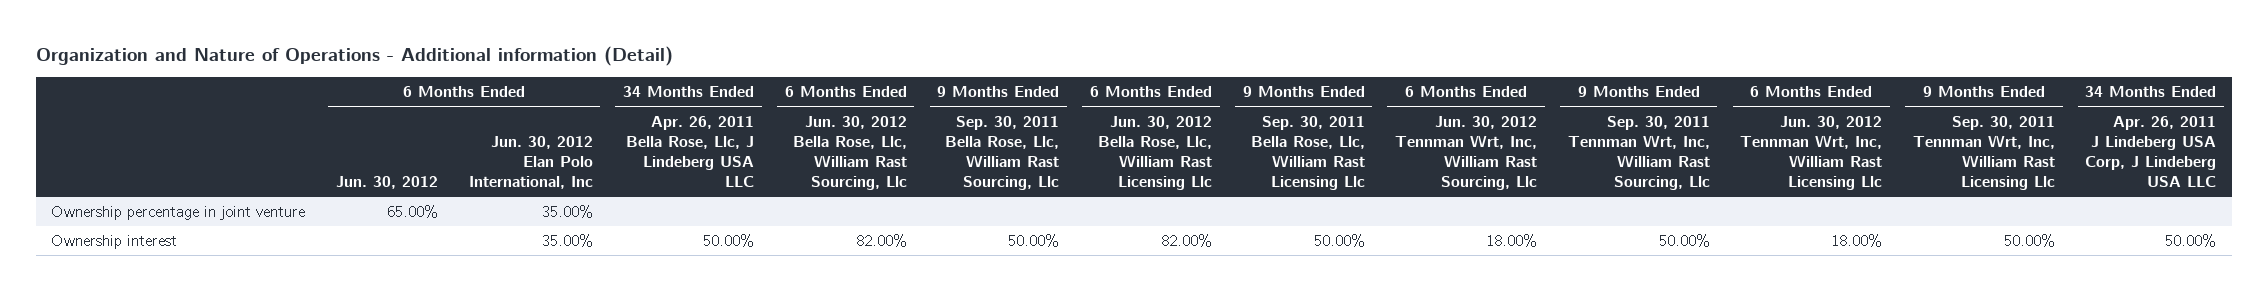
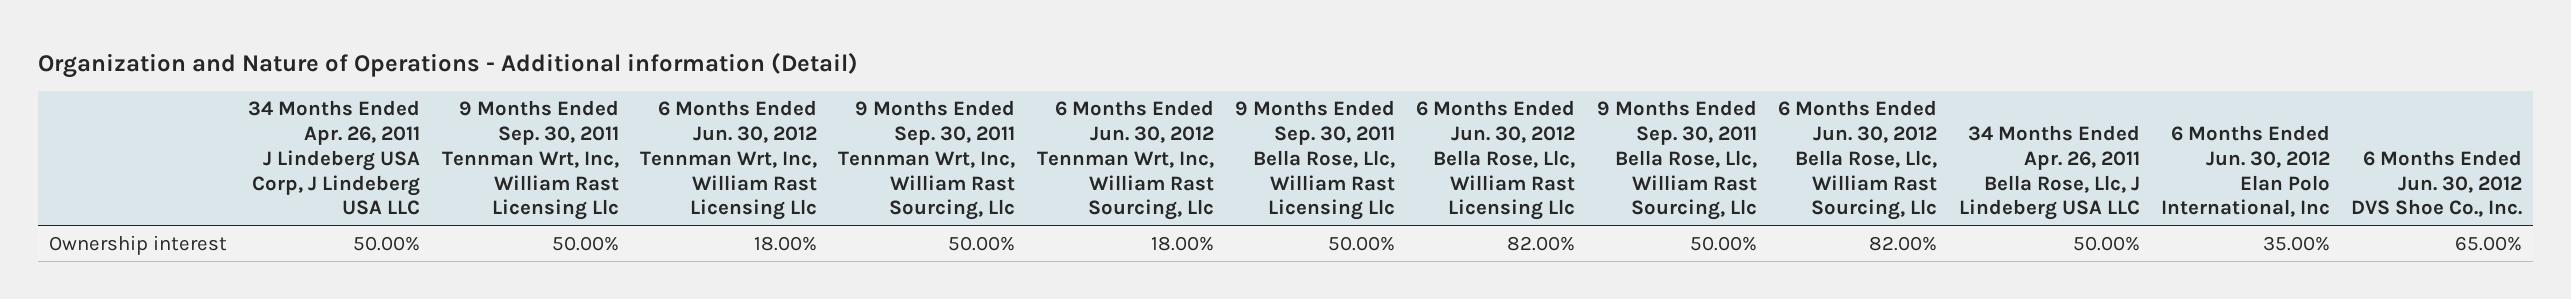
- | 6 Months Ended Jun. 30, 2012 | 6 Months Ended Jun. 30, 2012 Elan Polo International, Inc | 34 Months Ended Apr. 26, 2011 Bella Rose, Llc, J Lindeberg USA LLC | 6 Months Ended Jun. 30, 2012 Bella Rose, Llc, William Rast Sourcing, Llc | 9 Months Ended Sep. 30, 2011 Bella Rose, Llc, William Rast Sourcing, Llc | 6 Months Ended Jun. 30, 2012 Bella Rose, Llc, William Rast Licensing Llc | 9 Months Ended Sep. 30, 2011 Bella Rose, Llc, William Rast Licensing Llc | 6 Months Ended Jun. 30, 2012 Tennman Wrt, Inc, William Rast Sourcing, Llc | 9 Months Ended Sep. 30, 2011 Tennman Wrt, Inc, William Rast Sourcing, Llc | 6 Months Ended Jun. 30, 2012 Tennman Wrt, Inc, William Rast Licensing Llc | 9 Months Ended Sep. 30, 2011 Tennman Wrt, Inc, William Rast Licensing Llc | 34 Months Ended Apr. 26, 2011 J Lindeberg USA Corp, J Lindeberg USA LLC
+ | 34 Months Ended Apr. 26, 2011 J Lindeberg USA Corp, J Lindeberg USA LLC | 9 Months Ended Sep. 30, 2011 Tennman Wrt, Inc, William Rast Licensing Llc | 6 Months Ended Jun. 30, 2012 Tennman Wrt, Inc, William Rast Licensing Llc | 9 Months Ended Sep. 30, 2011 Tennman Wrt, Inc, William Rast Sourcing, Llc | 6 Months Ended Jun. 30, 2012 Tennman Wrt, Inc, William Rast Sourcing, Llc | 9 Months Ended Sep. 30, 2011 Bella Rose, Llc, William Rast Licensing Llc | 6 Months Ended Jun. 30, 2012 Bella Rose, Llc, William Rast Licensing Llc | 9 Months Ended Sep. 30, 2011 Bella Rose, Llc, William Rast Sourcing, Llc | 6 Months Ended Jun. 30, 2012 Bella Rose, Llc, William Rast Sourcing, Llc | 34 Months Ended Apr. 26, 2011 Bella Rose, Llc, J Lindeberg USA LLC | 6 Months Ended Jun. 30, 2012 Elan Polo International, Inc | 6 Months Ended Jun. 30, 2012 DVS Shoe Co., Inc.
- Ownership percentage in joint venture | 65.00% | 35.00% | | | | | | | | | |

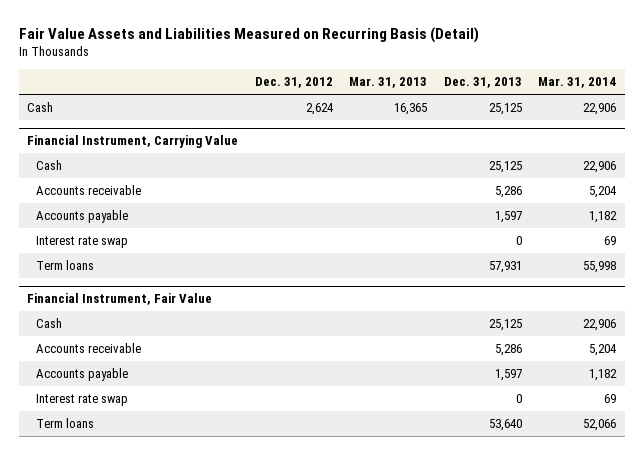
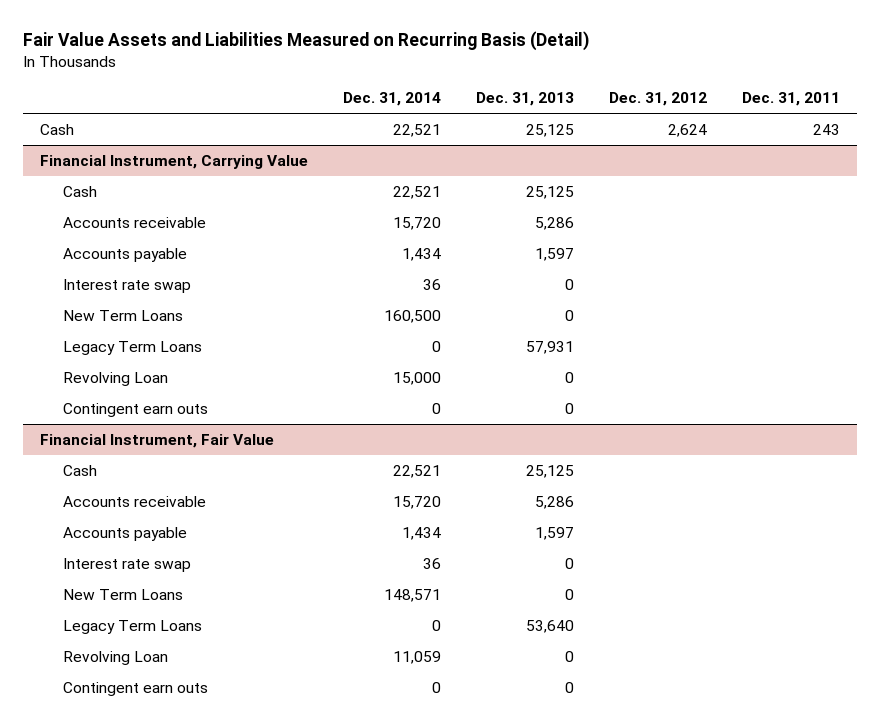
- | Dec. 31, 2012 | Mar. 31, 2013 | Dec. 31, 2013 | Mar. 31, 2014
+ | Dec. 31, 2014 | Dec. 31, 2013 | Dec. 31, 2012 | Dec. 31, 2011
@ Financial Instrument, Carrying Value
- Term loans | | | 57,931 | 55,998
+ New Term Loans | 160,500 | 0 | |
+ Legacy Term Loans | 0 | 57,931 | |
+ Revolving Loan | 15,000 | 0 | |
+ Contingent earn outs | 0 | 0 | |
@ Financial Instrument, Fair Value
- Term loans | | | 53,640 | 52,066
+ New Term Loans | 148,571 | 0 | |
+ Legacy Term Loans | 0 | 53,640 | |
+ Revolving Loan | 11,059 | 0 | |
+ Contingent earn outs | 0 | 0 | |

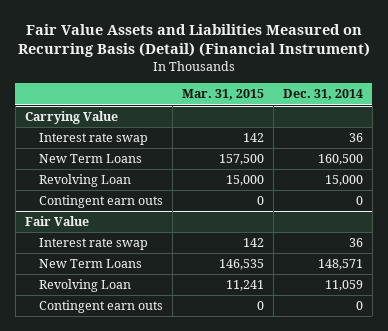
- Fair Value Assets and Liabilities Measured on Recurring Basis (Detail)
+ Fair Value Assets and Liabilities Measured on Recurring Basis (Detail) (Financial Instrument)
- | Dec. 31, 2014 | Dec. 31, 2013 | Dec. 31, 2012 | Dec. 31, 2011
+ | Mar. 31, 2015 | Dec. 31, 2014
- Cash | 22,521 | 25,125 | 2,624 | 243
- Financial Instrument, Carrying Value
- Cash | 22,521 | 25,125 | |
- Accounts receivable | 15,720 | 5,286 | |
- Accounts payable | 1,434 | 1,597 | |
+ Carrying Value
- Legacy Term Loans | 0 | 57,931 | |
- Financial Instrument, Fair Value
- Cash | 22,521 | 25,125 | |
- Accounts receivable | 15,720 | 5,286 | |
- Accounts payable | 1,434 | 1,597 | |
+ Fair Value
- Legacy Term Loans | 0 | 53,640 | |

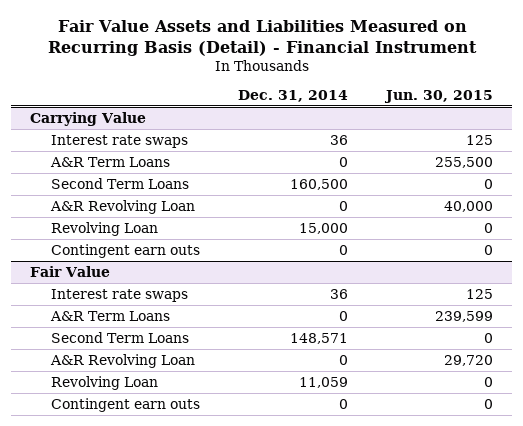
- Fair Value Assets and Liabilities Measured on Recurring Basis (Detail) (Financial Instrument)
+ Fair Value Assets and Liabilities Measured on Recurring Basis (Detail) - Financial Instrument
- | Mar. 31, 2015 | Dec. 31, 2014
+ | Dec. 31, 2014 | Jun. 30, 2015
@ Carrying Value
- Interest rate swap | 142 | 36
- New Term Loans | 157,500 | 160,500
+ Interest rate swaps | 36 | 125
+ A&R Term Loans | 0 | 255,500
+ Second Term Loans | 160,500 | 0
+ A&R Revolving Loan | 0 | 40,000
@ Fair Value
- Interest rate swap | 142 | 36
- New Term Loans | 146,535 | 148,571
+ Interest rate swaps | 36 | 125
+ A&R Term Loans | 0 | 239,599
+ Second Term Loans | 148,571 | 0
+ A&R Revolving Loan | 0 | 29,720

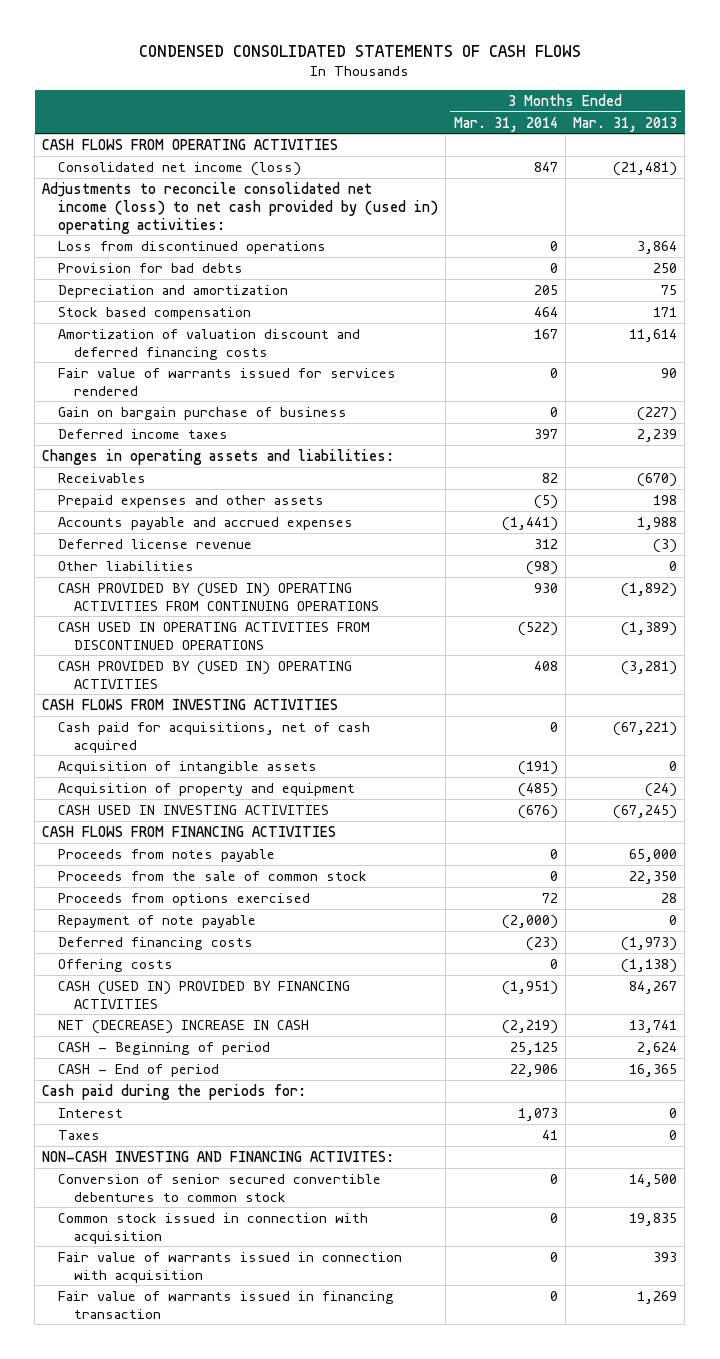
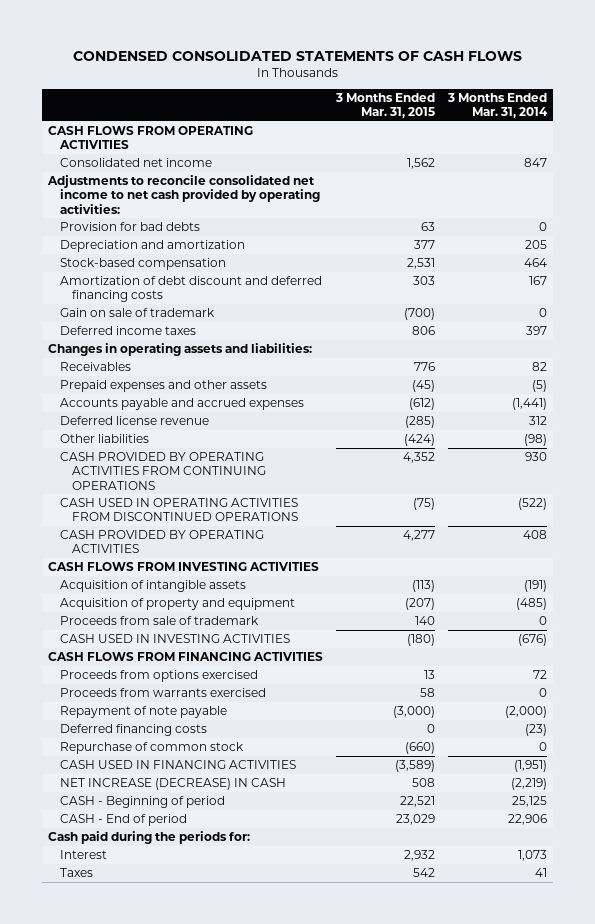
- | 3 Months Ended Mar. 31, 2014 | 3 Months Ended Mar. 31, 2013
+ | 3 Months Ended Mar. 31, 2015 | 3 Months Ended Mar. 31, 2014
- Consolidated net income (loss) | 847 | (21,481)
- Adjustments to reconcile consolidated net income (loss) to net cash provided by (used in) operating activities:
- Loss from discontinued operations | 0 | 3,864
+ Consolidated net income | 1,562 | 847
+ Adjustments to reconcile consolidated net income to net cash provided by operating activities:
- Stock based compensation | 464 | 171
- Amortization of valuation discount and deferred financing costs | 167 | 11,614
- Fair value of warrants issued for services rendered | 0 | 90
- Gain on bargain purchase of business | 0 | (227)
+ Stock-based compensation | 2,531 | 464
+ Amortization of debt discount and deferred financing costs | 303 | 167
+ Gain on sale of trademark | (700) | 0
- CASH PROVIDED BY (USED IN) OPERATING ACTIVITIES FROM CONTINUING OPERATIONS | 930 | (1,892)
+ CASH PROVIDED BY OPERATING ACTIVITIES FROM CONTINUING OPERATIONS | 4,352 | 930
- CASH PROVIDED BY (USED IN) OPERATING ACTIVITIES | 408 | (3,281)
+ CASH PROVIDED BY OPERATING ACTIVITIES | 4,277 | 408
- Cash paid for acquisitions, net of cash acquired | 0 | (67,221)
+ Proceeds from sale of trademark | 140 | 0
- Proceeds from notes payable | 0 | 65,000
- Proceeds from the sale of common stock | 0 | 22,350
+ Proceeds from warrants exercised | 58 | 0
- Offering costs | 0 | (1,138)
- CASH (USED IN) PROVIDED BY FINANCING ACTIVITIES | (1,951) | 84,267
- NET (DECREASE) INCREASE IN CASH | (2,219) | 13,741
+ Repurchase of common stock | (660) | 0
+ CASH USED IN FINANCING ACTIVITIES | (3,589) | (1,951)
+ NET INCREASE (DECREASE) IN CASH | 508 | (2,219)
- NON-CASH INVESTING AND FINANCING ACTIVITES:
- Conversion of senior secured convertible debentures to common stock | 0 | 14,500
- Common stock issued in connection with acquisition | 0 | 19,835
- Fair value of warrants issued in connection with acquisition | 0 | 393
- Fair value of warrants issued in financing transaction | 0 | 1,269

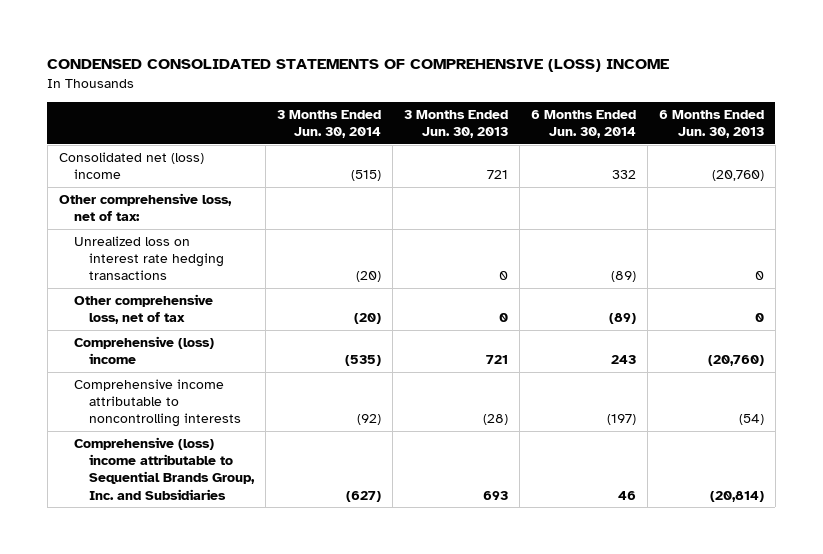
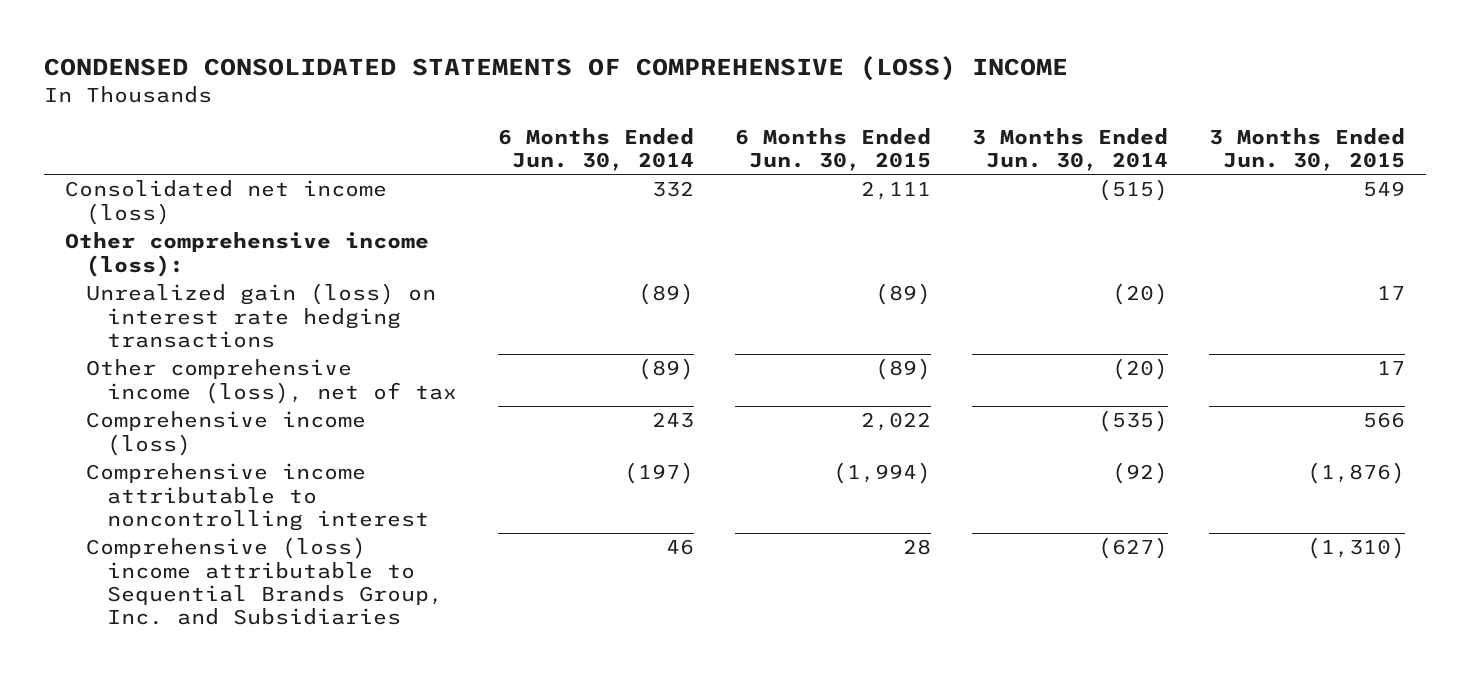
- | 3 Months Ended Jun. 30, 2014 | 3 Months Ended Jun. 30, 2013 | 6 Months Ended Jun. 30, 2014 | 6 Months Ended Jun. 30, 2013
+ | 6 Months Ended Jun. 30, 2014 | 6 Months Ended Jun. 30, 2015 | 3 Months Ended Jun. 30, 2014 | 3 Months Ended Jun. 30, 2015
- Consolidated net (loss) income | (515) | 721 | 332 | (20,760)
- Other comprehensive loss, net of tax:
- Unrealized loss on interest rate hedging transactions | (20) | 0 | (89) | 0
- Other comprehensive loss, net of tax | (20) | 0 | (89) | 0
- Comprehensive (loss) income | (535) | 721 | 243 | (20,760)
- Comprehensive income attributable to noncontrolling interests | (92) | (28) | (197) | (54)
+ Consolidated net income (loss) | 332 | 2,111 | (515) | 549
+ Other comprehensive income (loss):
+ Unrealized gain (loss) on interest rate hedging transactions | (89) | (89) | (20) | 17
+ Other comprehensive income (loss), net of tax | (89) | (89) | (20) | 17
+ Comprehensive income (loss) | 243 | 2,022 | (535) | 566
+ Comprehensive income attributable to noncontrolling interest | (197) | (1,994) | (92) | (1,876)

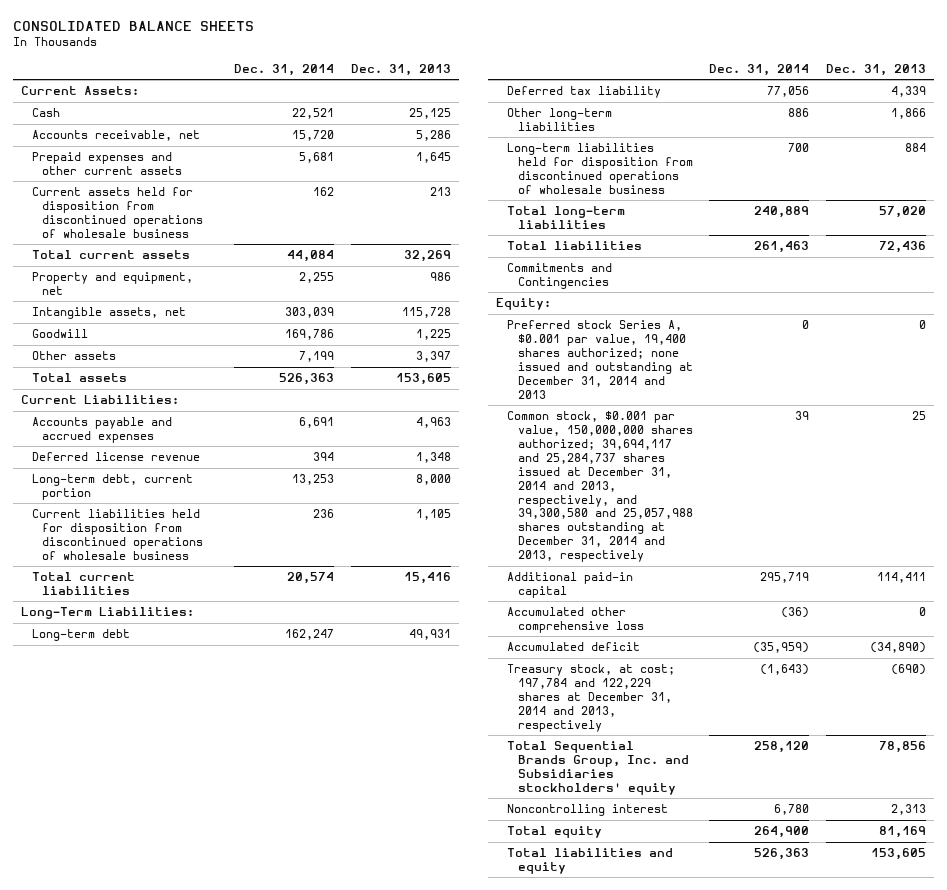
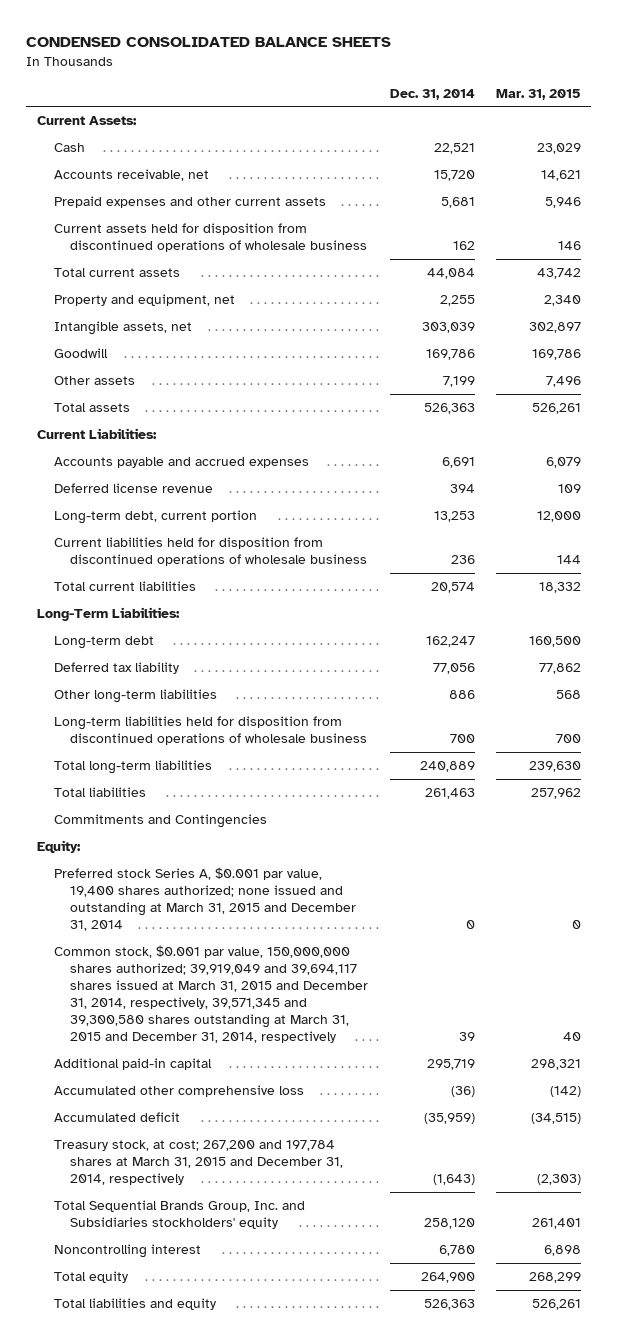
- CONSOLIDATED BALANCE SHEETS
+ CONDENSED CONSOLIDATED BALANCE SHEETS
- | Dec. 31, 2014 | Dec. 31, 2013
+ | Dec. 31, 2014 | Mar. 31, 2015
- Preferred stock Series A, $0.001 par value, 19,400 shares authorized; none issued and outstanding at December 31, 2014 and 2013 | 0 | 0
- Common stock, $0.001 par value, 150,000,000 shares authorized; 39,694,117 and 25,284,737 shares issued at December 31, 2014 and 2013, respectively, and 39,300,580 and 25,057,988 shares outstanding at December 31, 2014 and 2013, respectively | 39 | 25
+ Preferred stock Series A, $0.001 par value, 19,400 shares authorized; none issued and outstanding at March 31, 2015 and December 31, 2014 | 0 | 0
+ Common stock, $0.001 par value, 150,000,000 shares authorized; 39,919,049 and 39,694,117 shares issued at March 31, 2015 and December 31, 2014, respectively, 39,571,345 and 39,300,580 shares outstanding at March 31, 2015 and December 31, 2014, respectively | 39 | 40
- Treasury stock, at cost; 197,784 and 122,229 shares at December 31, 2014 and 2013, respectively | (1,643) | (690)
+ Treasury stock, at cost; 267,200 and 197,784 shares at March 31, 2015 and December 31, 2014, respectively | (1,643) | (2,303)

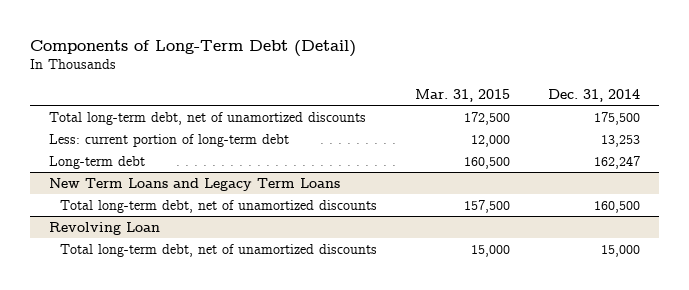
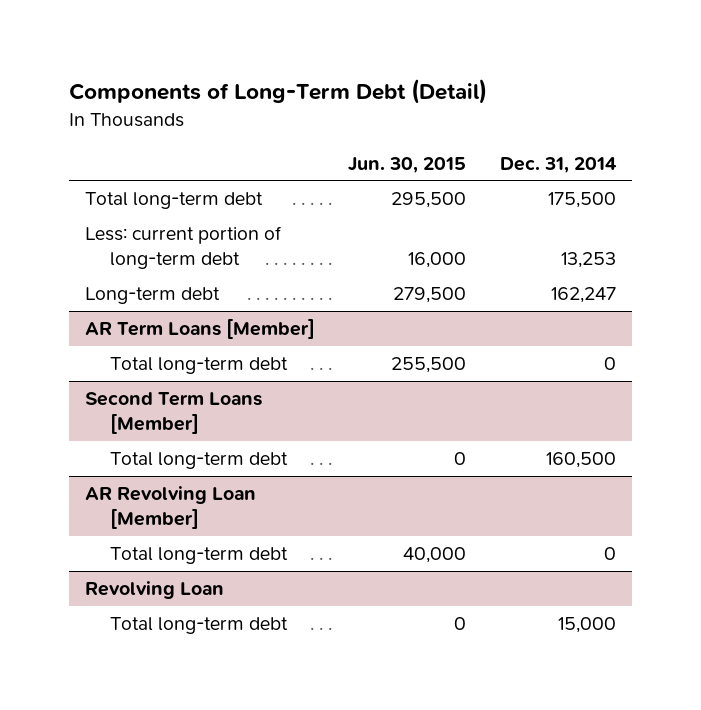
- | Mar. 31, 2015 | Dec. 31, 2014
+ | Jun. 30, 2015 | Dec. 31, 2014
- Total long-term debt, net of unamortized discounts | 172,500 | 175,500
+ Total long-term debt | 295,500 | 175,500
- New Term Loans and Legacy Term Loans
- Total long-term debt, net of unamortized discounts | 157,500 | 160,500
+ AR Term Loans [Member]
+ Total long-term debt | 255,500 | 0
+ Second Term Loans [Member]
+ Total long-term debt | 0 | 160,500
+ AR Revolving Loan [Member]
+ Total long-term debt | 40,000 | 0
@ Revolving Loan
- Total long-term debt, net of unamortized discounts | 15,000 | 15,000
+ Total long-term debt | 0 | 15,000

